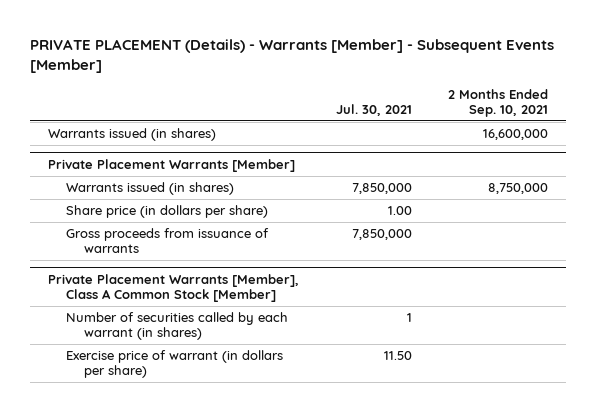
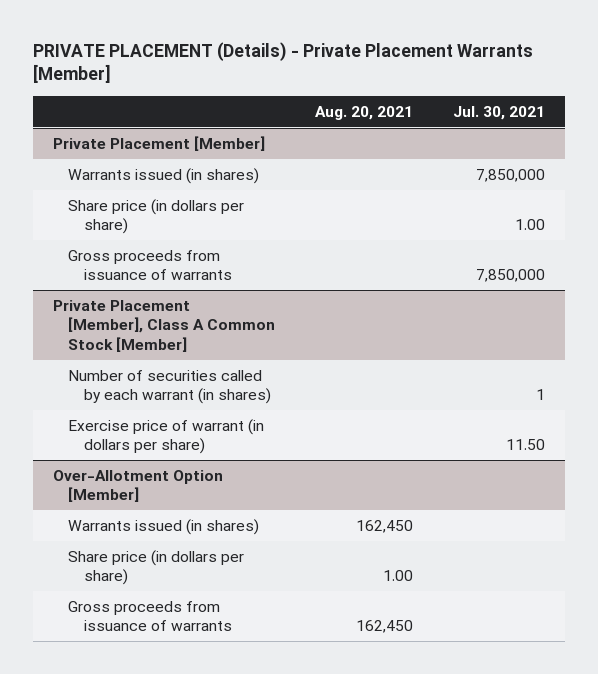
- PRIVATE PLACEMENT (Details) - Warrants [Member] - Subsequent Events [Member]
+ PRIVATE PLACEMENT (Details) - Private Placement Warrants [Member]
- | Jul. 30, 2021 | 2 Months Ended Sep. 10, 2021
+ | Aug. 20, 2021 | Jul. 30, 2021
- Warrants issued (in shares) | | 16,600,000
- Private Placement Warrants [Member]
+ Private Placement [Member]
- Private Placement Warrants [Member], Class A Common Stock [Member]
+ Private Placement [Member], Class A Common Stock [Member]
+ Over-Allotment Option [Member]
+ Warrants issued (in shares) | 162,450 |
+ Share price (in dollars per share) | 1.00 |
+ Gross proceeds from issuance of warrants | 162,450 |

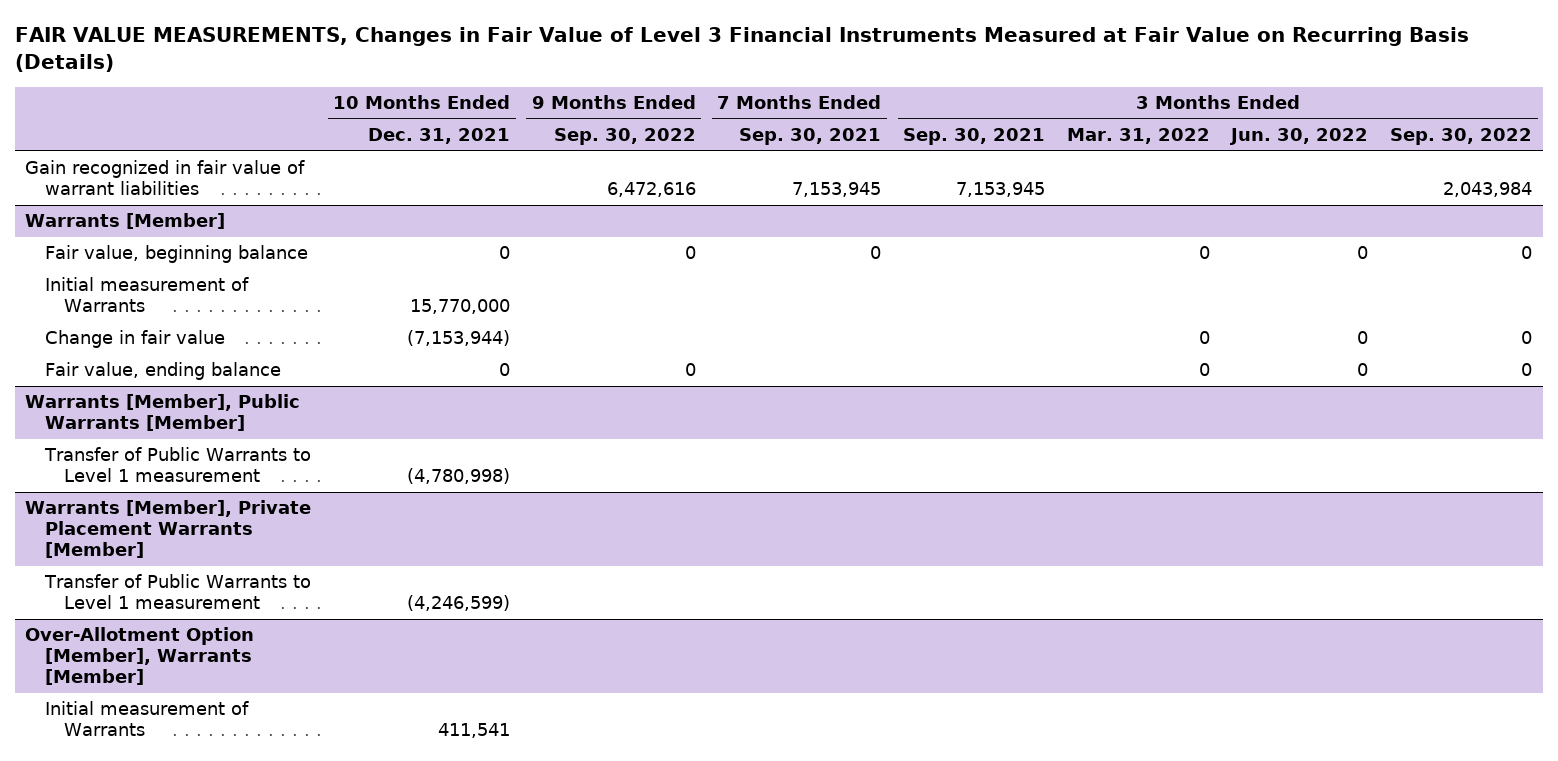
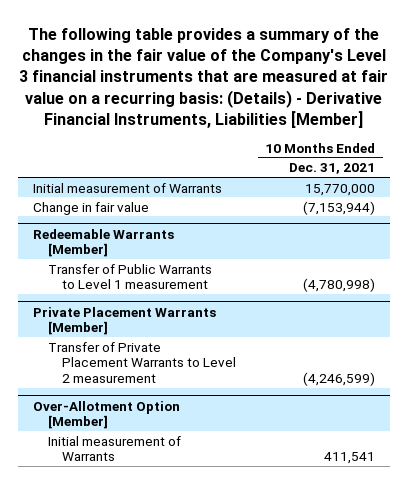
- FAIR VALUE MEASUREMENTS, Changes in Fair Value of Level 3 Financial Instruments Measured at Fair Value on Recurring Basis (Details)
+ The following table provides a summary of the changes in the fair value of the Company's Level 3 financial instruments that are measured at fair value on a recurring basis: (Details) - Derivative Financial Instruments, Liabilities [Member]
- | 10 Months Ended Dec. 31, 2021 | 9 Months Ended Sep. 30, 2022 | 7 Months Ended Sep. 30, 2021 | 3 Months Ended Sep. 30, 2021 | 3 Months Ended Mar. 31, 2022 | 3 Months Ended Jun. 30, 2022 | 3 Months Ended Sep. 30, 2022
+ | 10 Months Ended Dec. 31, 2021
- Gain recognized in fair value of warrant liabilities | | 6,472,616 | 7,153,945 | 7,153,945 | | | 2,043,984
- Warrants [Member]
- Fair value, beginning balance | 0 | 0 | 0 | | 0 | 0 | 0
- Fair value, ending balance | 0 | 0 | | | 0 | 0 | 0
- Warrants [Member], Public Warrants [Member]
+ Redeemable Warrants [Member]
- Warrants [Member], Private Placement Warrants [Member]
- Transfer of Public Warrants to Level 1 measurement | (4,246,599) | | | | | |
- Over-Allotment Option [Member], Warrants [Member]
+ Private Placement Warrants [Member]
+ Transfer of Private Placement Warrants to Level 2 measurement | (4,246,599)
+ Over-Allotment Option [Member]

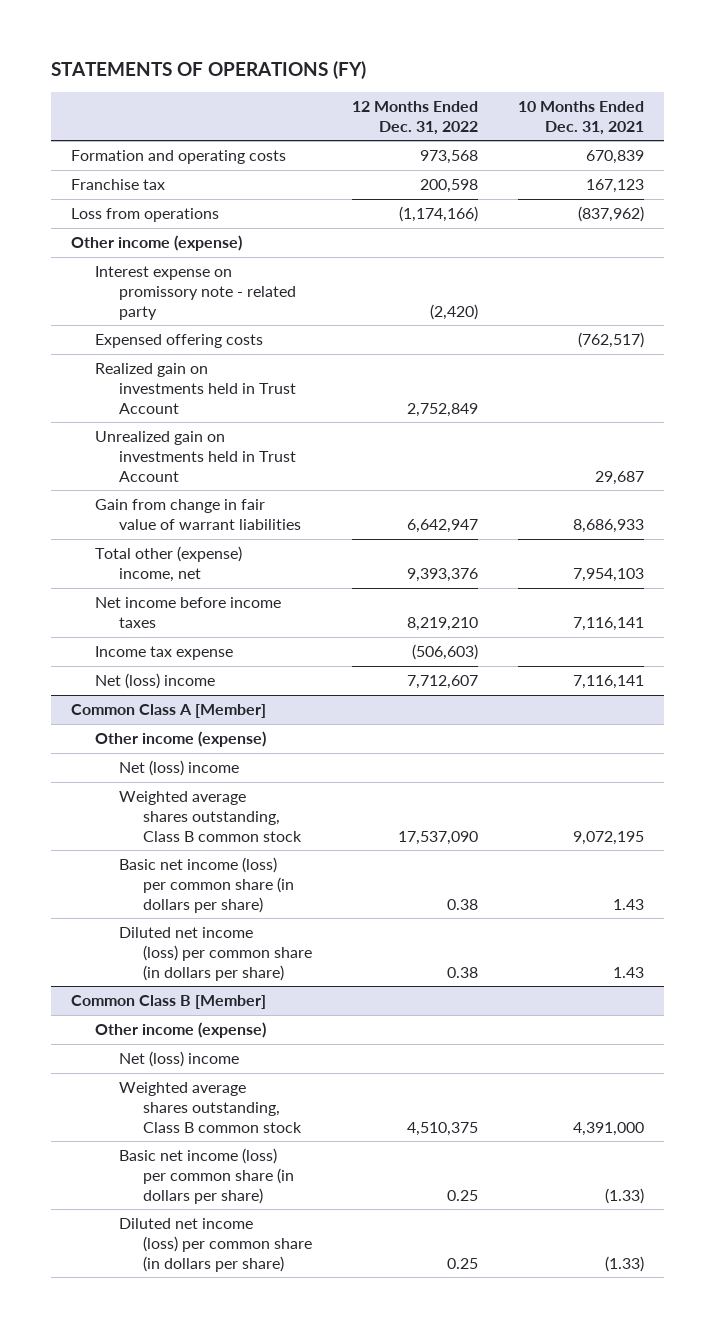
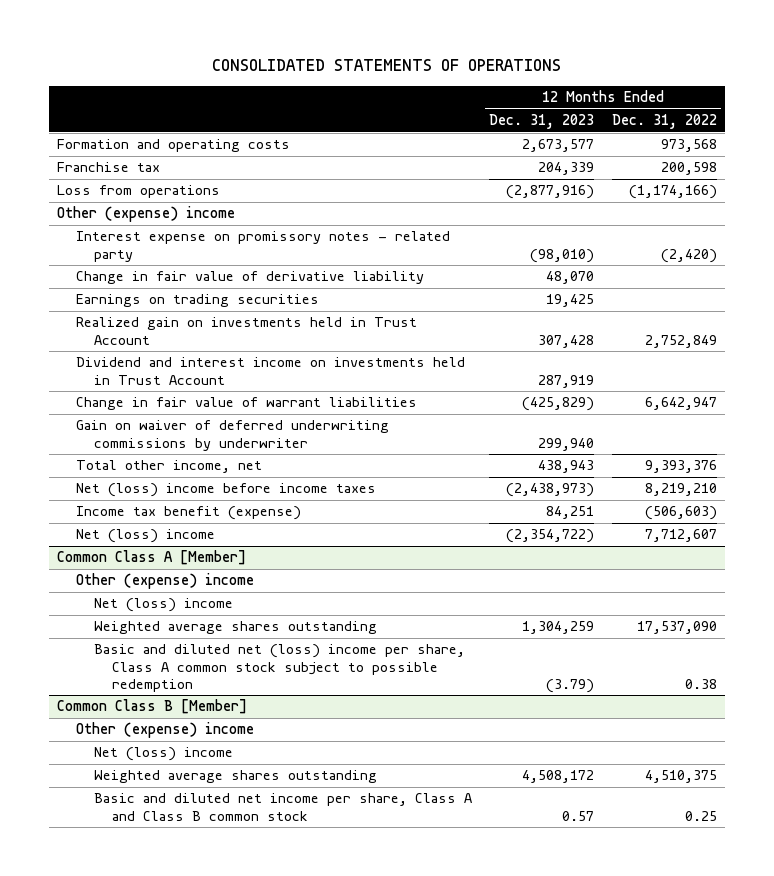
- STATEMENTS OF OPERATIONS (FY)
+ CONSOLIDATED STATEMENTS OF OPERATIONS
- | 12 Months Ended Dec. 31, 2022 | 10 Months Ended Dec. 31, 2021
+ | 12 Months Ended Dec. 31, 2023 | 12 Months Ended Dec. 31, 2022
- Other income (expense)
- Interest expense on promissory note - related party | (2,420) |
- Expensed offering costs | | (762,517)
+ Other (expense) income
+ Interest expense on promissory notes - related party | (98,010) | (2,420)
+ Change in fair value of derivative liability | 48,070 |
+ Earnings on trading securities | 19,425 |
- Unrealized gain on investments held in Trust Account | | 29,687
- Gain from change in fair value of warrant liabilities | 6,642,947 | 8,686,933
- Total other (expense) income, net | 9,393,376 | 7,954,103
- Net income before income taxes | 8,219,210 | 7,116,141
- Income tax expense | (506,603) |
+ Dividend and interest income on investments held in Trust Account | 287,919 |
+ Change in fair value of warrant liabilities | (425,829) | 6,642,947
+ Gain on waiver of deferred underwriting commissions by underwriter | 299,940 |
+ Total other income, net | 438,943 | 9,393,376
+ Net (loss) income before income taxes | (2,438,973) | 8,219,210
+ Income tax benefit (expense) | 84,251 | (506,603)
@ Common Class A [Member]
- Other income (expense)
+ Other (expense) income
- Weighted average shares outstanding, Class B common stock | 17,537,090 | 9,072,195
- Basic net income (loss) per common share (in dollars per share) | 0.38 | 1.43
- Diluted net income (loss) per common share (in dollars per share) | 0.38 | 1.43
+ Weighted average shares outstanding | 1,304,259 | 17,537,090
+ Basic and diluted net (loss) income per share, Class A common stock subject to possible redemption | (3.79) | 0.38
@ Common Class B [Member]
- Other income (expense)
+ Other (expense) income
- Weighted average shares outstanding, Class B common stock | 4,510,375 | 4,391,000
- Basic net income (loss) per common share (in dollars per share) | 0.25 | (1.33)
- Diluted net income (loss) per common share (in dollars per share) | 0.25 | (1.33)
+ Weighted average shares outstanding | 4,508,172 | 4,510,375
+ Basic and diluted net income per share, Class A and Class B common stock | 0.57 | 0.25

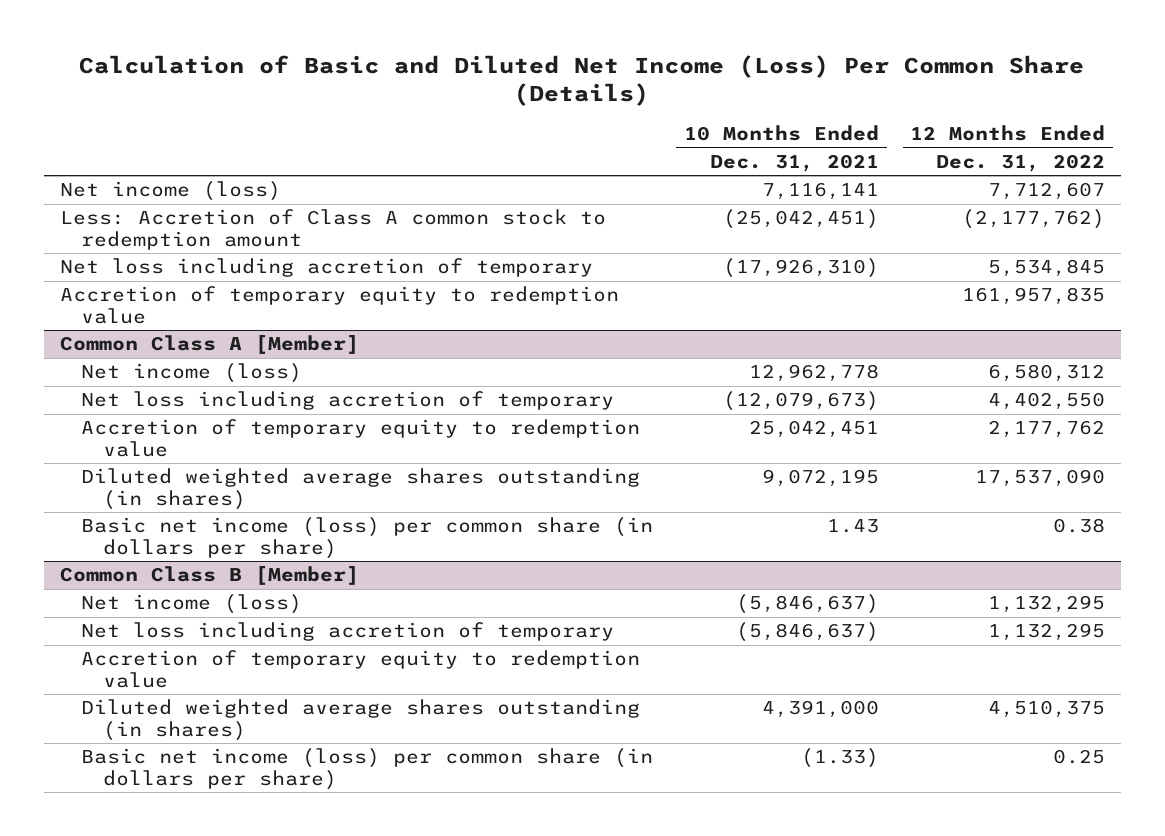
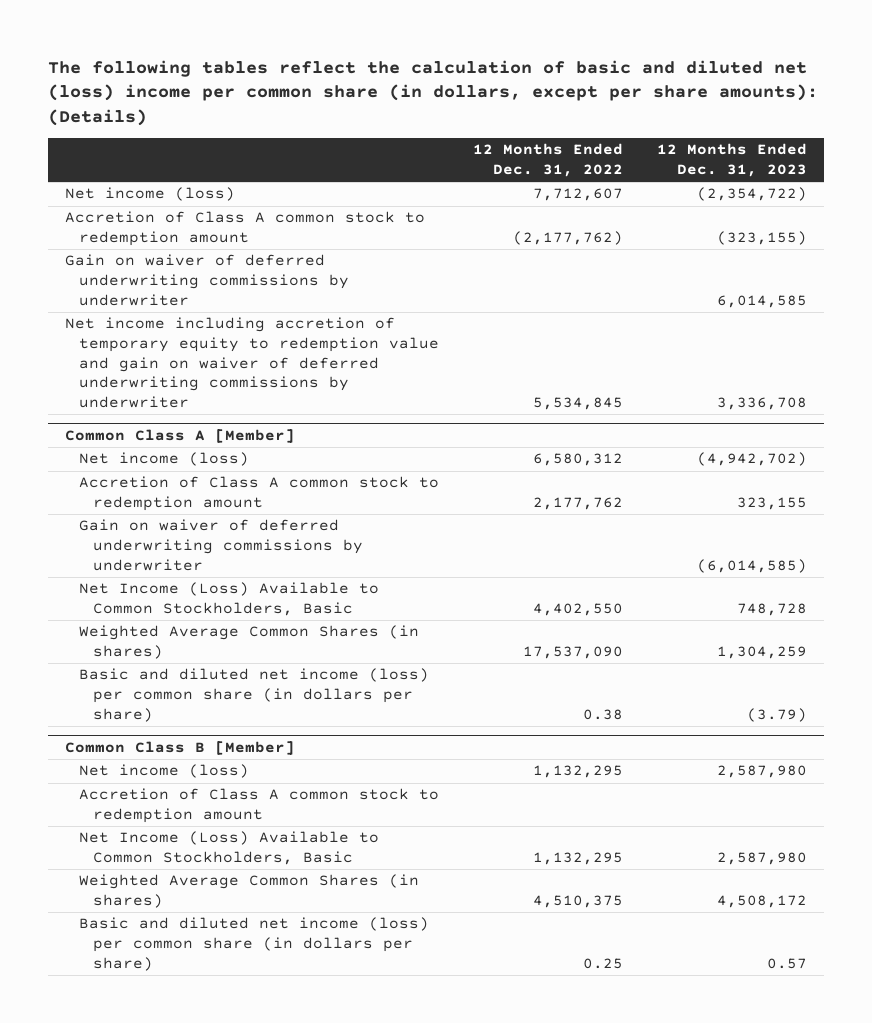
- Calculation of Basic and Diluted Net Income (Loss) Per Common Share (Details)
+ The following tables reflect the calculation of basic and diluted net (loss) income per common share (in dollars, except per share amounts): (Details)
- | 10 Months Ended Dec. 31, 2021 | 12 Months Ended Dec. 31, 2022
+ | 12 Months Ended Dec. 31, 2022 | 12 Months Ended Dec. 31, 2023
- Less: Accretion of Class A common stock to redemption amount | (25,042,451) | (2,177,762)
- Net loss including accretion of temporary | (17,926,310) | 5,534,845
- Accretion of temporary equity to redemption value | | 161,957,835
+ Accretion of Class A common stock to redemption amount | (2,177,762) | (323,155)
+ Gain on waiver of deferred underwriting commissions by underwriter | | 6,014,585
+ Net income including accretion of temporary equity to redemption value and gain on waiver of deferred underwriting commissions by underwriter | 5,534,845 | 3,336,708
@ Common Class A [Member]
- Net loss including accretion of temporary | (12,079,673) | 4,402,550
- Accretion of temporary equity to redemption value | 25,042,451 | 2,177,762
- Diluted weighted average shares outstanding (in shares) | 9,072,195 | 17,537,090
- Basic net income (loss) per common share (in dollars per share) | 1.43 | 0.38
+ Accretion of Class A common stock to redemption amount | 2,177,762 | 323,155
+ Gain on waiver of deferred underwriting commissions by underwriter | | (6,014,585)
+ Net Income (Loss) Available to Common Stockholders, Basic | 4,402,550 | 748,728
+ Weighted Average Common Shares (in shares) | 17,537,090 | 1,304,259
+ Basic and diluted net income (loss) per common share (in dollars per share) | 0.38 | (3.79)
@ Common Class B [Member]
- Net loss including accretion of temporary | (5,846,637) | 1,132,295
- Accretion of temporary equity to redemption value
- Diluted weighted average shares outstanding (in shares) | 4,391,000 | 4,510,375
- Basic net income (loss) per common share (in dollars per share) | (1.33) | 0.25
+ Accretion of Class A common stock to redemption amount
+ Net Income (Loss) Available to Common Stockholders, Basic | 1,132,295 | 2,587,980
+ Weighted Average Common Shares (in shares) | 4,510,375 | 4,508,172
+ Basic and diluted net income (loss) per common share (in dollars per share) | 0.25 | 0.57

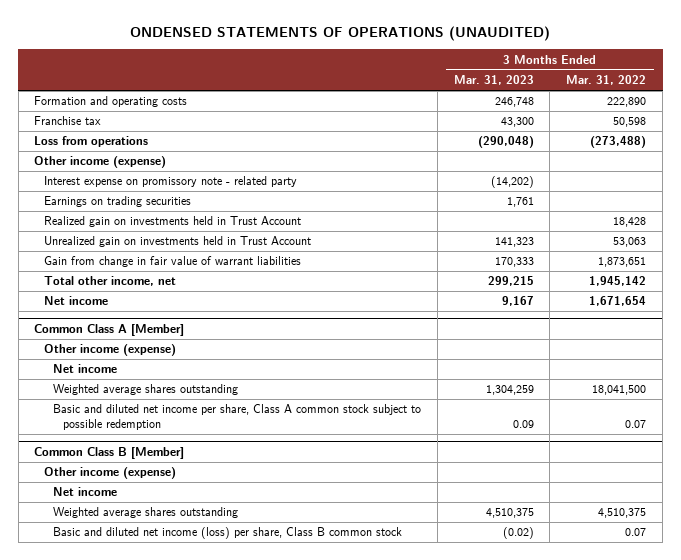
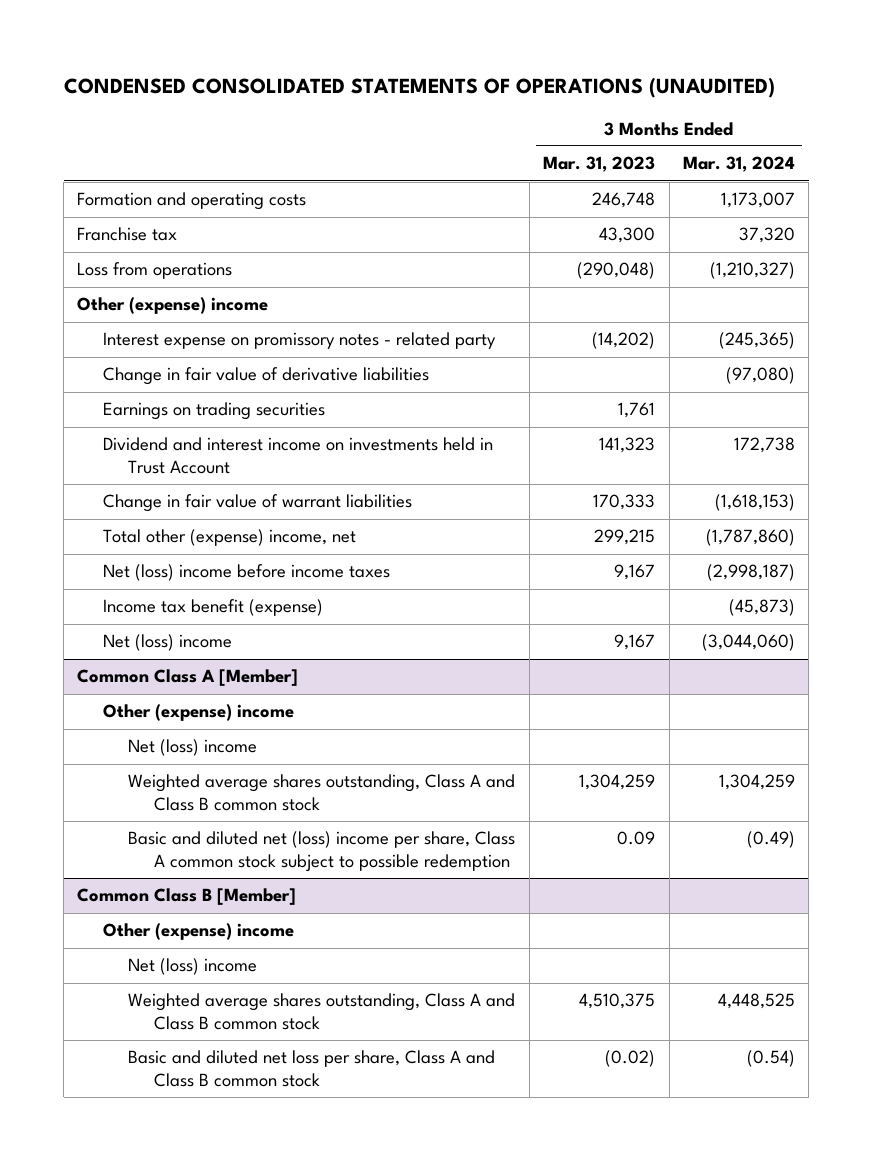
- ONDENSED STATEMENTS OF OPERATIONS (UNAUDITED)
+ CONDENSED CONSOLIDATED STATEMENTS OF OPERATIONS (UNAUDITED)
- | 3 Months Ended Mar. 31, 2023 | 3 Months Ended Mar. 31, 2022
+ | 3 Months Ended Mar. 31, 2023 | 3 Months Ended Mar. 31, 2024
- Other income (expense)
- Interest expense on promissory note - related party | (14,202) |
+ Other (expense) income
+ Interest expense on promissory notes - related party | (14,202) | (245,365)
+ Change in fair value of derivative liabilities | | (97,080)
- Realized gain on investments held in Trust Account | | 18,428
- Unrealized gain on investments held in Trust Account | 141,323 | 53,063
- Gain from change in fair value of warrant liabilities | 170,333 | 1,873,651
- Total other income, net | 299,215 | 1,945,142
- Net income | 9,167 | 1,671,654
+ Dividend and interest income on investments held in Trust Account | 141,323 | 172,738
+ Change in fair value of warrant liabilities | 170,333 | (1,618,153)
+ Total other (expense) income, net | 299,215 | (1,787,860)
+ Net (loss) income before income taxes | 9,167 | (2,998,187)
+ Income tax benefit (expense) | | (45,873)
+ Net (loss) income | 9,167 | (3,044,060)
@ Common Class A [Member]
- Other income (expense)
- Net income
- Weighted average shares outstanding | 1,304,259 | 18,041,500
- Basic and diluted net income per share, Class A common stock subject to possible redemption | 0.09 | 0.07
+ Other (expense) income
+ Net (loss) income
+ Weighted average shares outstanding, Class A and Class B common stock | 1,304,259 | 1,304,259
+ Basic and diluted net (loss) income per share, Class A common stock subject to possible redemption | 0.09 | (0.49)
@ Common Class B [Member]
- Other income (expense)
- Net income
- Weighted average shares outstanding | 4,510,375 | 4,510,375
- Basic and diluted net income (loss) per share, Class B common stock | (0.02) | 0.07
+ Other (expense) income
+ Net (loss) income
+ Weighted average shares outstanding, Class A and Class B common stock | 4,510,375 | 4,448,525
+ Basic and diluted net loss per share, Class A and Class B common stock | (0.02) | (0.54)

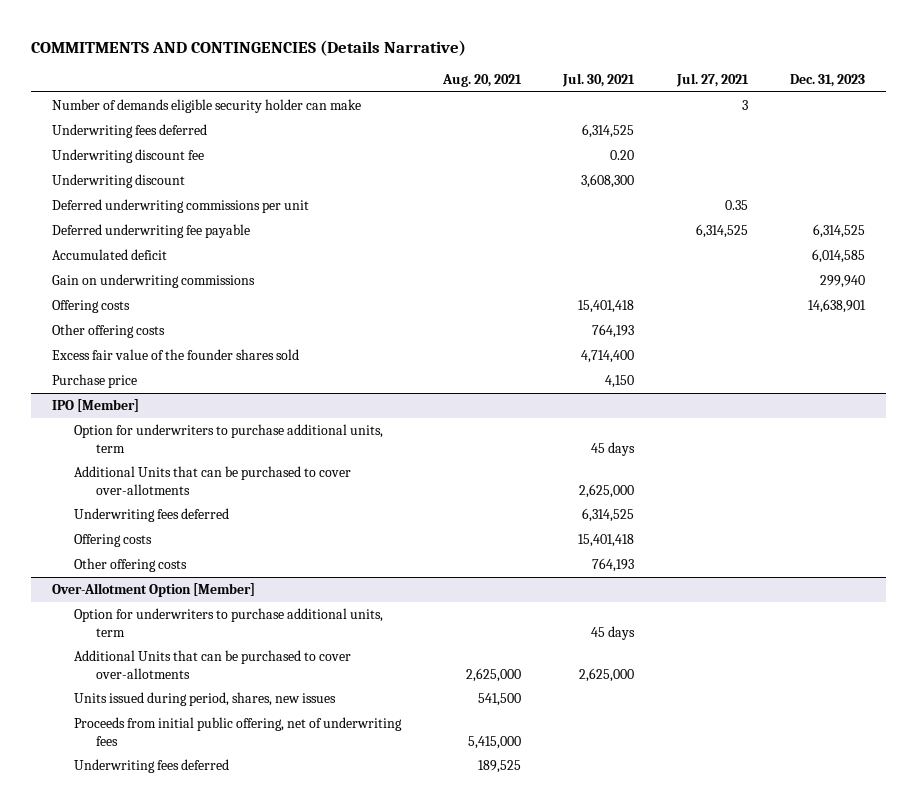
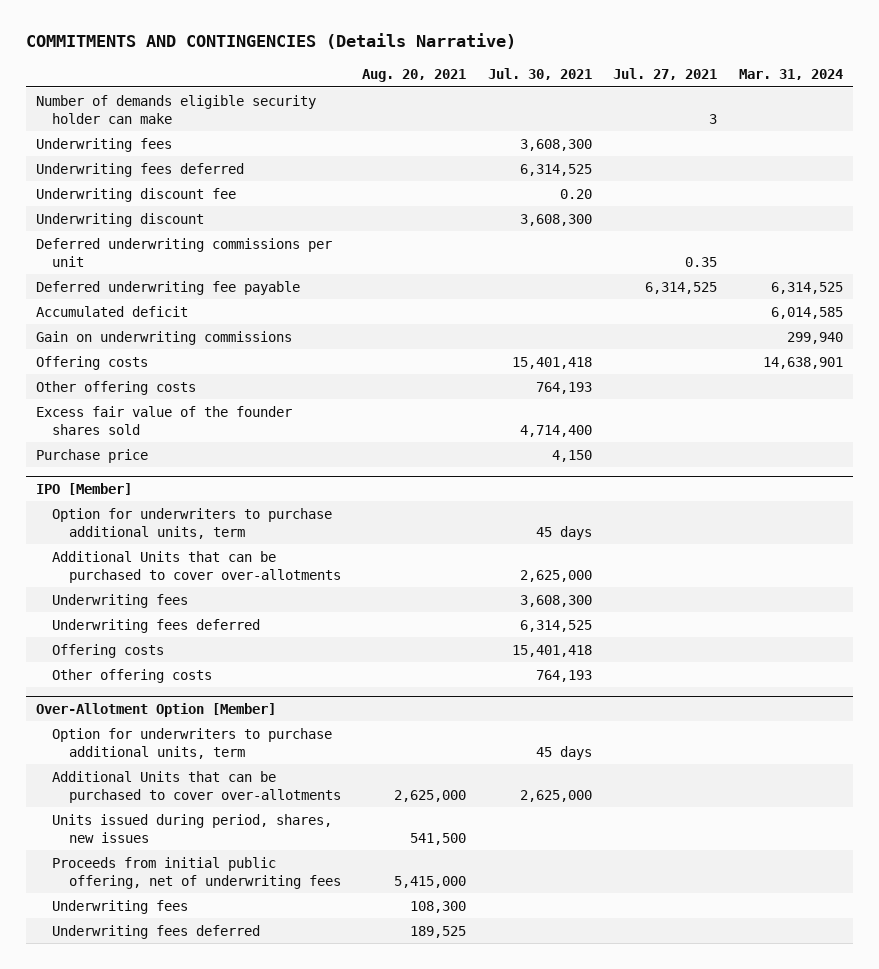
- | Aug. 20, 2021 | Jul. 30, 2021 | Jul. 27, 2021 | Dec. 31, 2023
+ | Aug. 20, 2021 | Jul. 30, 2021 | Jul. 27, 2021 | Mar. 31, 2024
+ Underwriting fees | | 3,608,300 | |
@ IPO [Member]
+ Underwriting fees | | 3,608,300 | |
@ Over-Allotment Option [Member]
+ Underwriting fees | 108,300 | | |

